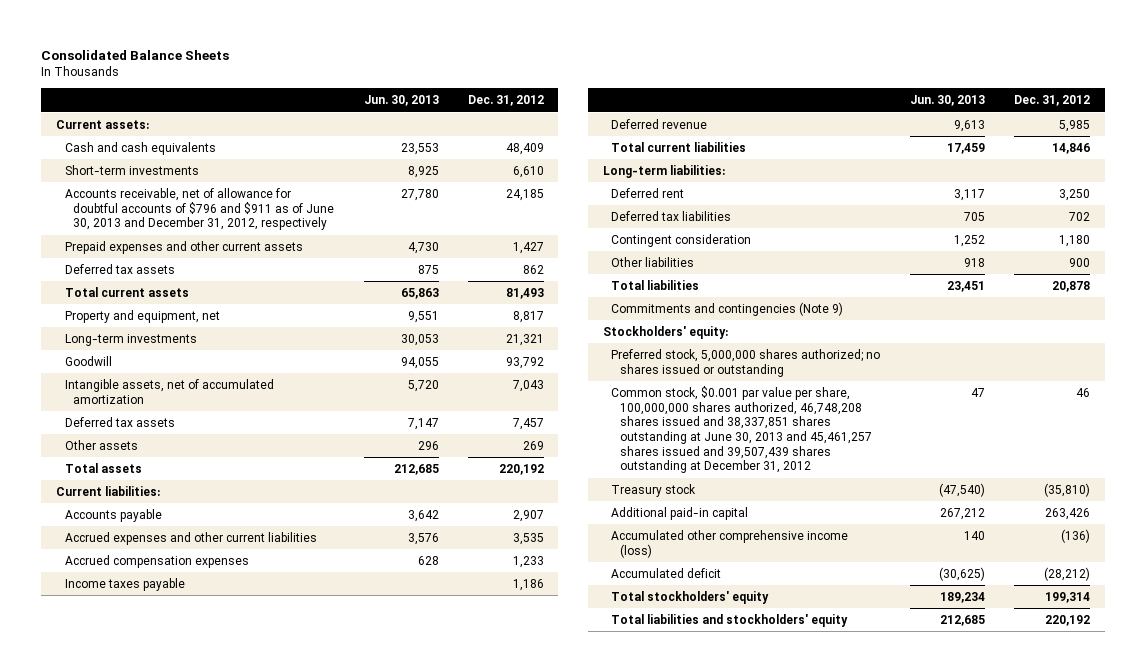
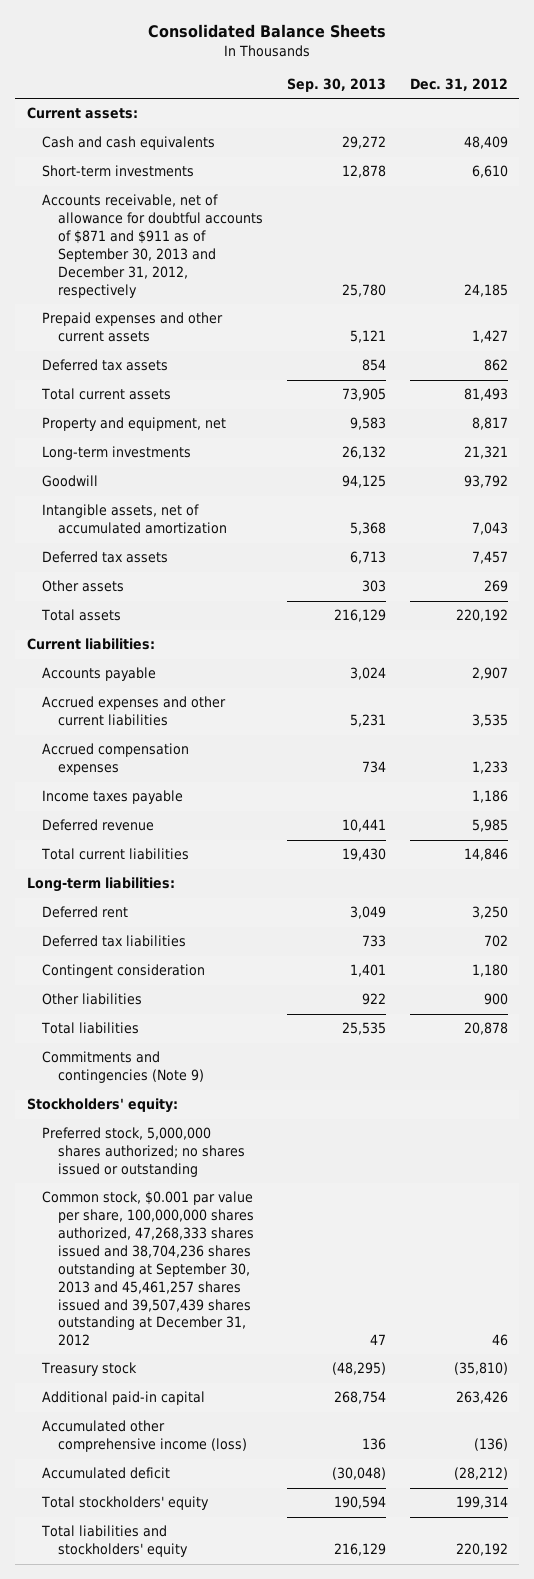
- | Jun. 30, 2013 | Dec. 31, 2012
+ | Sep. 30, 2013 | Dec. 31, 2012
- Accounts receivable, net of allowance for doubtful accounts of $796 and $911 as of June 30, 2013 and December 31, 2012, respectively | 27,780 | 24,185
+ Accounts receivable, net of allowance for doubtful accounts of $871 and $911 as of September 30, 2013 and December 31, 2012, respectively | 25,780 | 24,185
- Common stock, $0.001 par value per share, 100,000,000 shares authorized, 46,748,208 shares issued and 38,337,851 shares outstanding at June 30, 2013 and 45,461,257 shares issued and 39,507,439 shares outstanding at December 31, 2012 | 47 | 46
+ Common stock, $0.001 par value per share, 100,000,000 shares authorized, 47,268,333 shares issued and 38,704,236 shares outstanding at September 30, 2013 and 45,461,257 shares issued and 39,507,439 shares outstanding at December 31, 2012 | 47 | 46

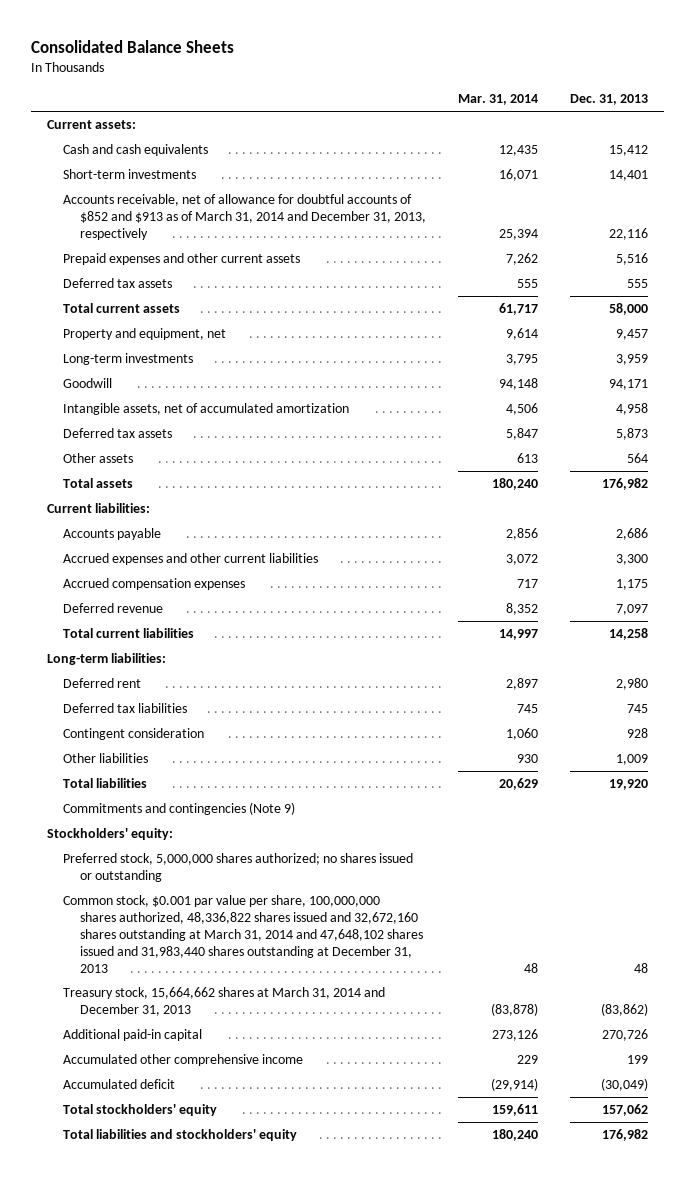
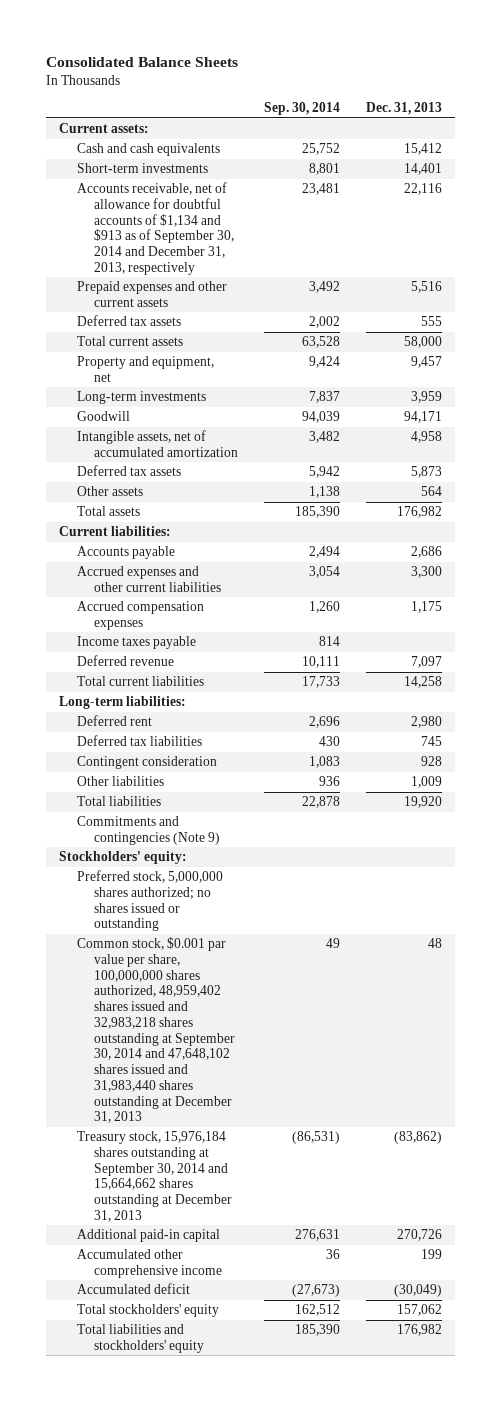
- | Mar. 31, 2014 | Dec. 31, 2013
+ | Sep. 30, 2014 | Dec. 31, 2013
- Accounts receivable, net of allowance for doubtful accounts of $852 and $913 as of March 31, 2014 and December 31, 2013, respectively | 25,394 | 22,116
+ Accounts receivable, net of allowance for doubtful accounts of $1,134 and $913 as of September 30, 2014 and December 31, 2013, respectively | 23,481 | 22,116
+ Income taxes payable | 814 |
- Common stock, $0.001 par value per share, 100,000,000 shares authorized, 48,336,822 shares issued and 32,672,160 shares outstanding at March 31, 2014 and 47,648,102 shares issued and 31,983,440 shares outstanding at December 31, 2013 | 48 | 48
- Treasury stock, 15,664,662 shares at March 31, 2014 and December 31, 2013 | (83,878) | (83,862)
+ Common stock, $0.001 par value per share, 100,000,000 shares authorized, 48,959,402 shares issued and 32,983,218 shares outstanding at September 30, 2014 and 47,648,102 shares issued and 31,983,440 shares outstanding at December 31, 2013 | 49 | 48
+ Treasury stock, 15,976,184 shares outstanding at September 30, 2014 and 15,664,662 shares outstanding at December 31, 2013 | (86,531) | (83,862)

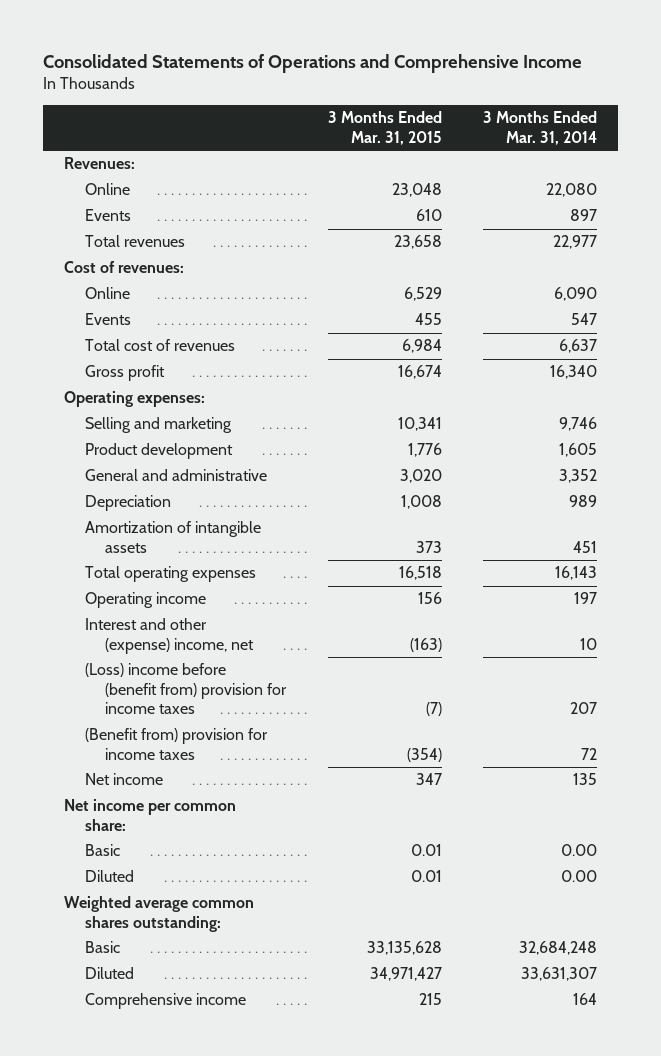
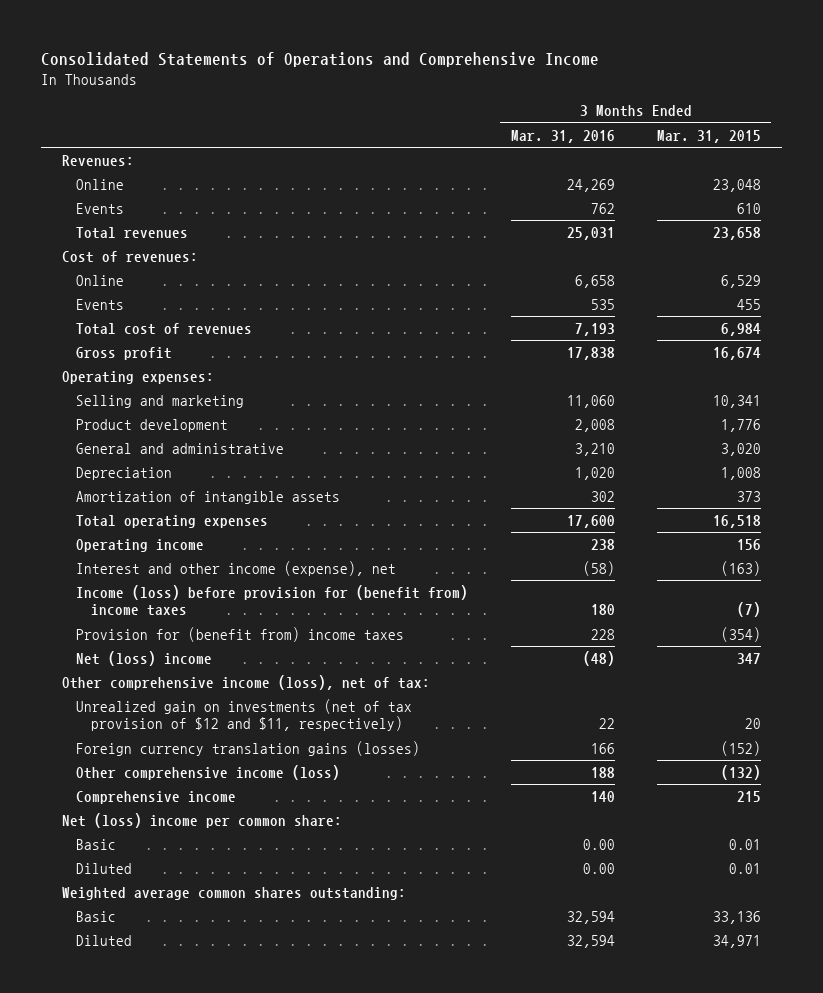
- | 3 Months Ended Mar. 31, 2015 | 3 Months Ended Mar. 31, 2014
+ | 3 Months Ended Mar. 31, 2016 | 3 Months Ended Mar. 31, 2015
- Interest and other (expense) income, net | (163) | 10
- (Loss) income before (benefit from) provision for income taxes | (7) | 207
- (Benefit from) provision for income taxes | (354) | 72
- Net income | 347 | 135
- Net income per common share:
+ Interest and other income (expense), net | (58) | (163)
+ Income (loss) before provision for (benefit from) income taxes | 180 | (7)
+ Provision for (benefit from) income taxes | 228 | (354)
+ Net (loss) income | (48) | 347
+ Other comprehensive income (loss), net of tax:
+ Unrealized gain on investments (net of tax provision of $12 and $11, respectively) | 22 | 20
+ Foreign currency translation gains (losses) | 166 | (152)
+ Other comprehensive income (loss) | 188 | (132)
moved up: Comprehensive income | 140 | 215
+ Net (loss) income per common share:
- Basic | 33,135,628 | 32,684,248
- Diluted | 34,971,427 | 33,631,307
+ Basic | 32,594 | 33,136
+ Diluted | 32,594 | 34,971

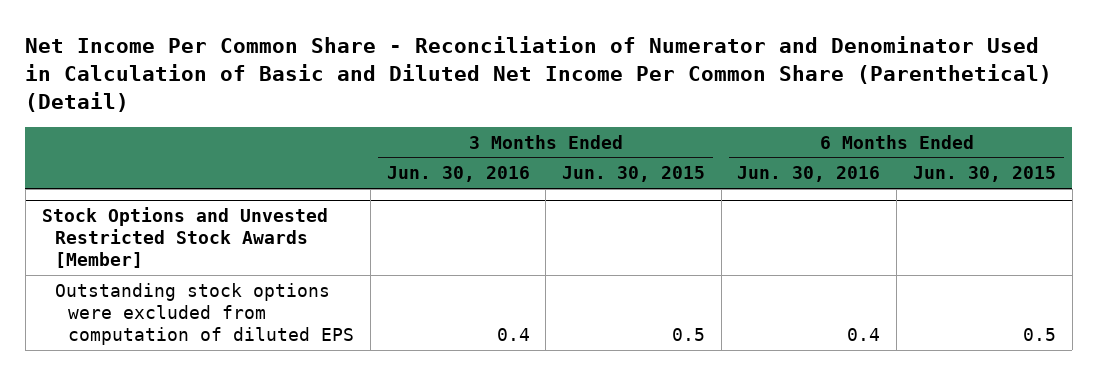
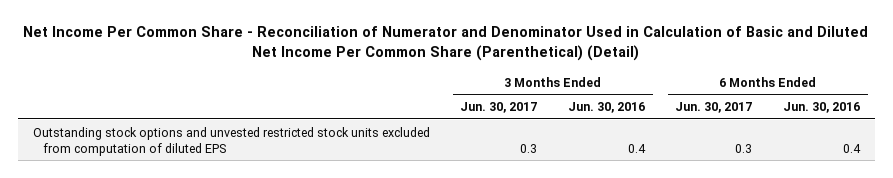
- | 3 Months Ended Jun. 30, 2016 | 3 Months Ended Jun. 30, 2015 | 6 Months Ended Jun. 30, 2016 | 6 Months Ended Jun. 30, 2015
+ | 3 Months Ended Jun. 30, 2017 | 3 Months Ended Jun. 30, 2016 | 6 Months Ended Jun. 30, 2017 | 6 Months Ended Jun. 30, 2016
- Stock Options and Unvested Restricted Stock Awards [Member]
- Outstanding stock options were excluded from computation of diluted EPS | 0.4 | 0.5 | 0.4 | 0.5
+ Outstanding stock options and unvested restricted stock units excluded from computation of diluted EPS | 0.3 | 0.4 | 0.3 | 0.4

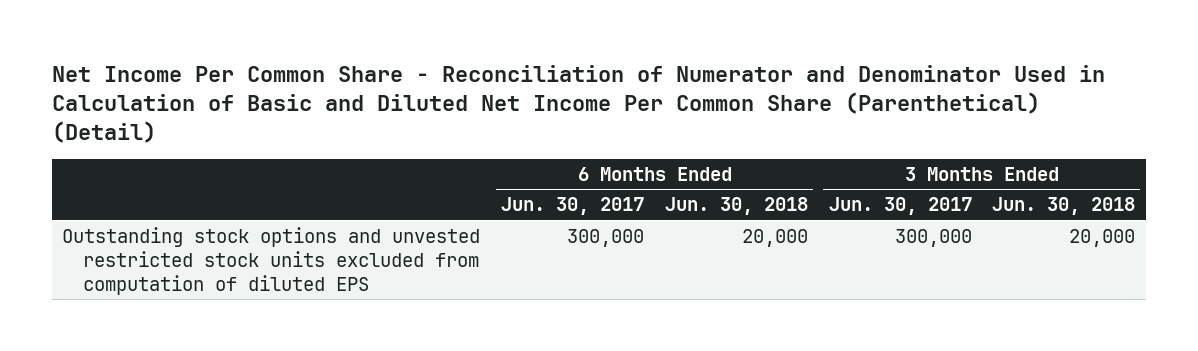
- | 3 Months Ended Jun. 30, 2017 | 3 Months Ended Jun. 30, 2016 | 6 Months Ended Jun. 30, 2017 | 6 Months Ended Jun. 30, 2016
+ | 6 Months Ended Jun. 30, 2017 | 6 Months Ended Jun. 30, 2018 | 3 Months Ended Jun. 30, 2017 | 3 Months Ended Jun. 30, 2018
- Outstanding stock options and unvested restricted stock units excluded from computation of diluted EPS | 0.3 | 0.4 | 0.3 | 0.4
+ Outstanding stock options and unvested restricted stock units excluded from computation of diluted EPS | 300,000 | 20,000 | 300,000 | 20,000

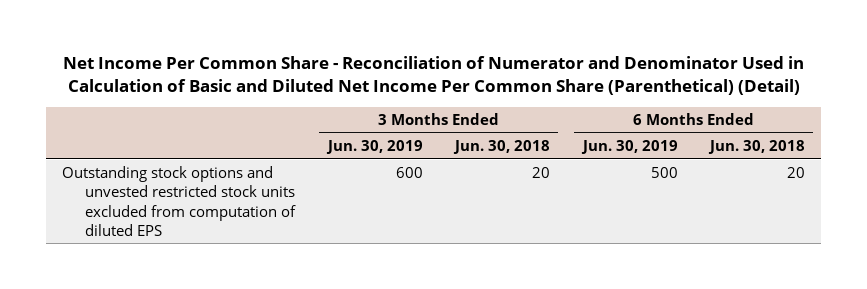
- | 6 Months Ended Jun. 30, 2017 | 6 Months Ended Jun. 30, 2018 | 3 Months Ended Jun. 30, 2017 | 3 Months Ended Jun. 30, 2018
+ | 3 Months Ended Jun. 30, 2019 | 3 Months Ended Jun. 30, 2018 | 6 Months Ended Jun. 30, 2019 | 6 Months Ended Jun. 30, 2018
- Outstanding stock options and unvested restricted stock units excluded from computation of diluted EPS | 300,000 | 20,000 | 300,000 | 20,000
+ Outstanding stock options and unvested restricted stock units excluded from computation of diluted EPS | 600 | 20 | 500 | 20

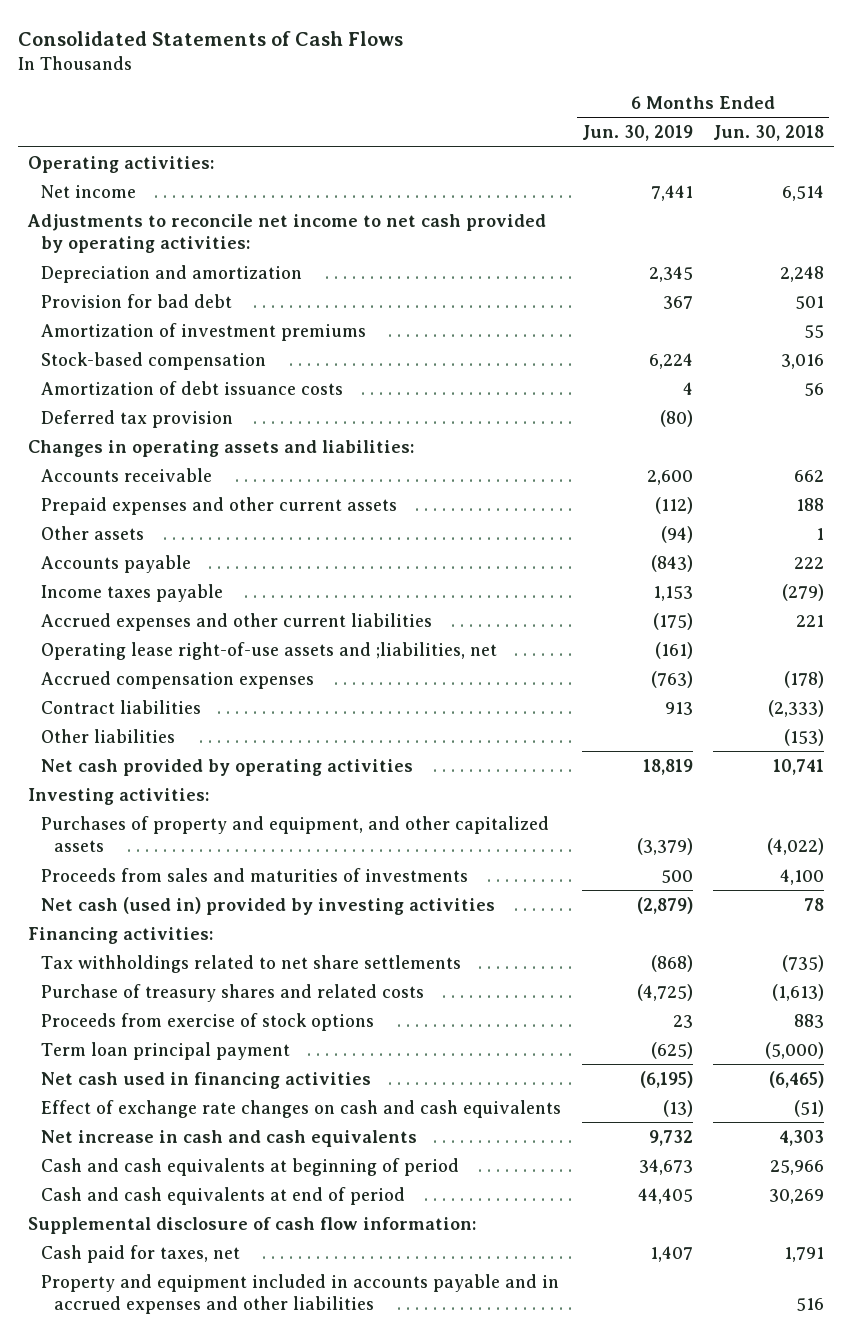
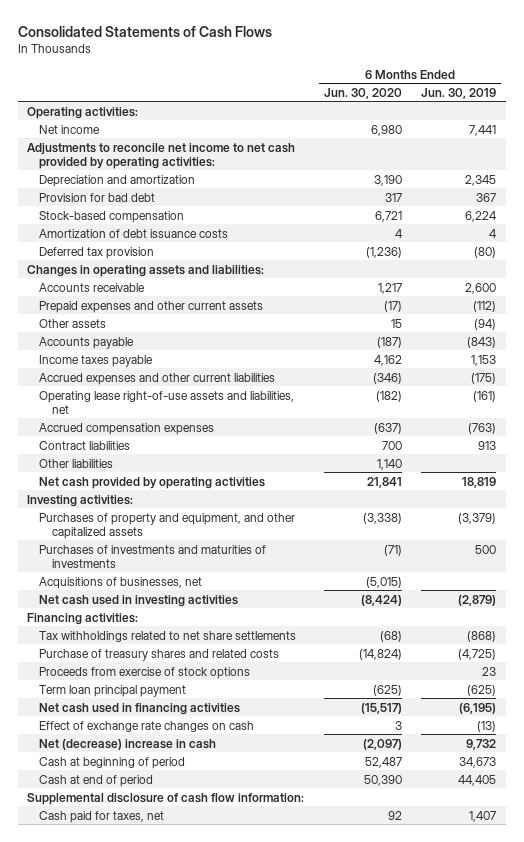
- | 6 Months Ended Jun. 30, 2019 | 6 Months Ended Jun. 30, 2018
+ | 6 Months Ended Jun. 30, 2020 | 6 Months Ended Jun. 30, 2019
- Amortization of investment premiums | | 55
- Operating lease right-of-use assets and ;liabilities, net | (161) |
+ Operating lease right-of-use assets and liabilities, net | (182) | (161)
- Proceeds from sales and maturities of investments | 500 | 4,100
- Net cash (used in) provided by investing activities | (2,879) | 78
+ Purchases of investments and maturities of investments | (71) | 500
+ Acquisitions of businesses, net | (5,015) |
+ Net cash used in investing activities | (8,424) | (2,879)
- Effect of exchange rate changes on cash and cash equivalents | (13) | (51)
- Net increase in cash and cash equivalents | 9,732 | 4,303
- Cash and cash equivalents at beginning of period | 34,673 | 25,966
- Cash and cash equivalents at end of period | 44,405 | 30,269
+ Effect of exchange rate changes on cash | 3 | (13)
+ Net (decrease) increase in cash | (2,097) | 9,732
+ Cash at beginning of period | 52,487 | 34,673
+ Cash at end of period | 50,390 | 44,405
- Property and equipment included in accounts payable and in accrued expenses and other liabilities | | 516

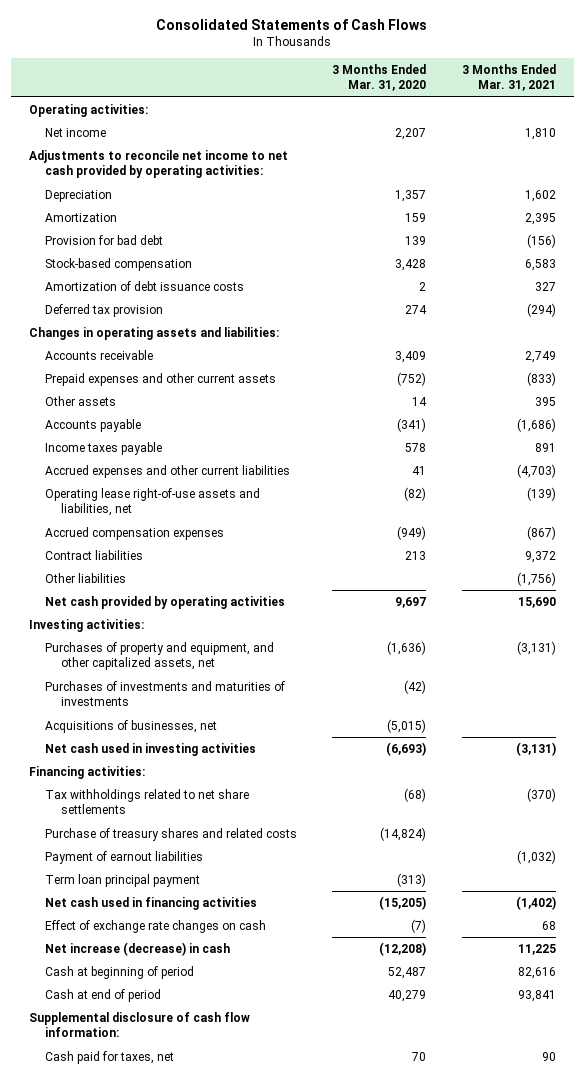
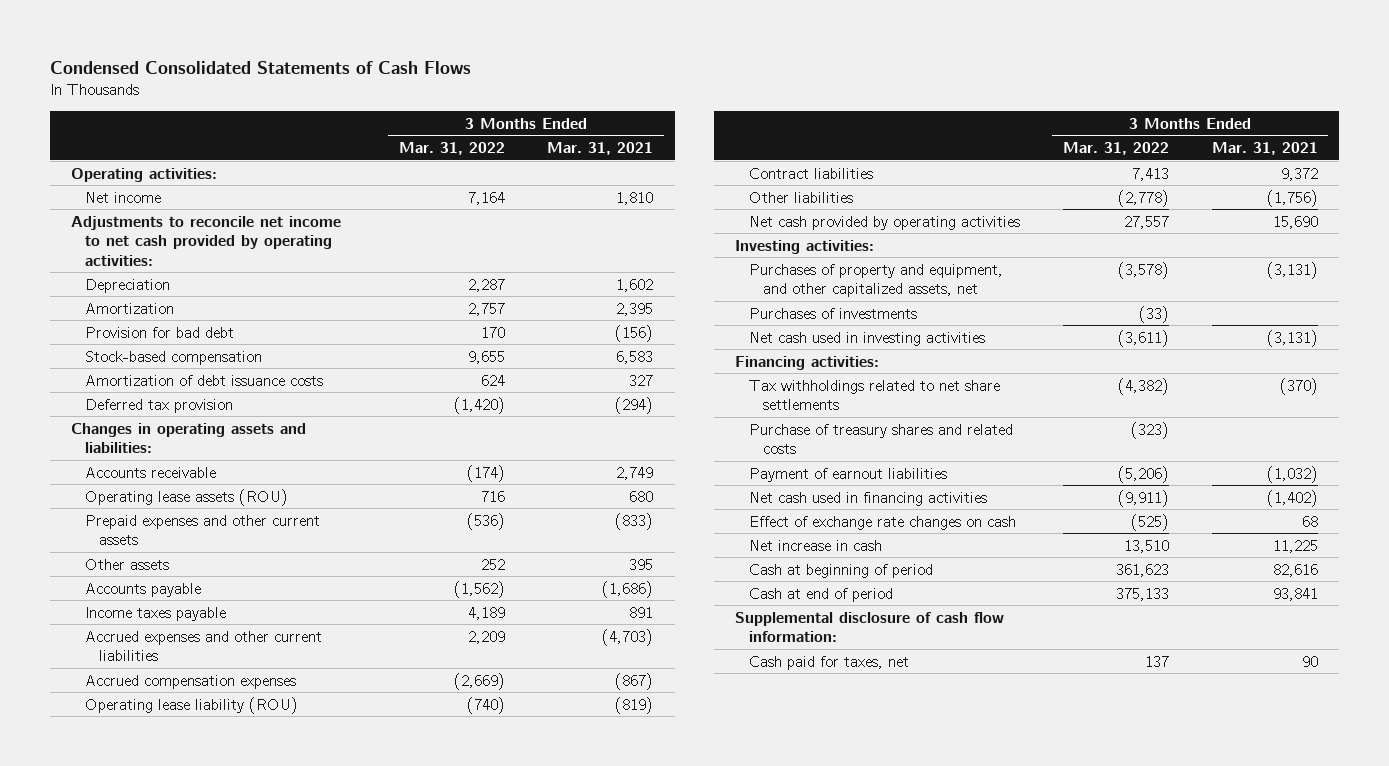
- Consolidated Statements of Cash Flows
+ Condensed Consolidated Statements of Cash Flows
- | 3 Months Ended Mar. 31, 2020 | 3 Months Ended Mar. 31, 2021
+ | 3 Months Ended Mar. 31, 2022 | 3 Months Ended Mar. 31, 2021
+ Operating lease assets (ROU) | 716 | 680
- Operating lease right-of-use assets and liabilities, net | (82) | (139)
+ Operating lease liability (ROU) | (740) | (819)
- Purchases of investments and maturities of investments | (42) |
- Acquisitions of businesses, net | (5,015) |
+ Purchases of investments | (33) |
- Term loan principal payment | (313) |
- Net increase (decrease) in cash | (12,208) | 11,225
+ Net increase in cash | 13,510 | 11,225

